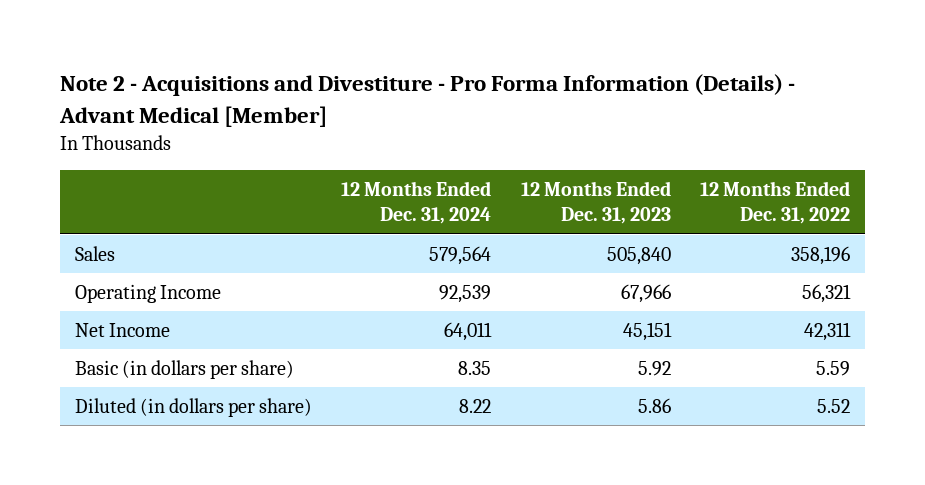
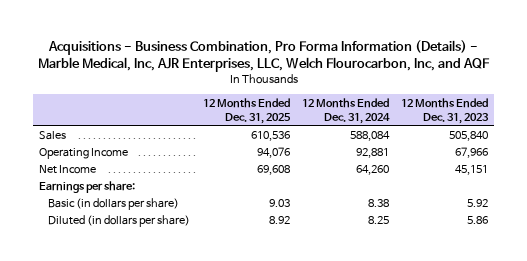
- Note 2 - Acquisitions and Divestiture - Pro Forma Information (Details) - Advant Medical [Member]
+ Acquisitions - Business Combination, Pro Forma Information (Details) - Marble Medical, Inc, AJR Enterprises, LLC, Welch Flourocarbon, Inc, and AQF
- | 12 Months Ended Dec. 31, 2024 | 12 Months Ended Dec. 31, 2023 | 12 Months Ended Dec. 31, 2022
+ | 12 Months Ended Dec. 31, 2025 | 12 Months Ended Dec. 31, 2024 | 12 Months Ended Dec. 31, 2023
- Sales | 579,564 | 505,840 | 358,196
- Operating Income | 92,539 | 67,966 | 56,321
- Net Income | 64,011 | 45,151 | 42,311
- Basic (in dollars per share) | 8.35 | 5.92 | 5.59
- Diluted (in dollars per share) | 8.22 | 5.86 | 5.52
+ Sales | 610,536 | 588,084 | 505,840
+ Operating Income | 94,076 | 92,881 | 67,966
+ Net Income | 69,608 | 64,260 | 45,151
+ Earnings per share:
+ Basic (in dollars per share) | 9.03 | 8.38 | 5.92
+ Diluted (in dollars per share) | 8.92 | 8.25 | 5.86

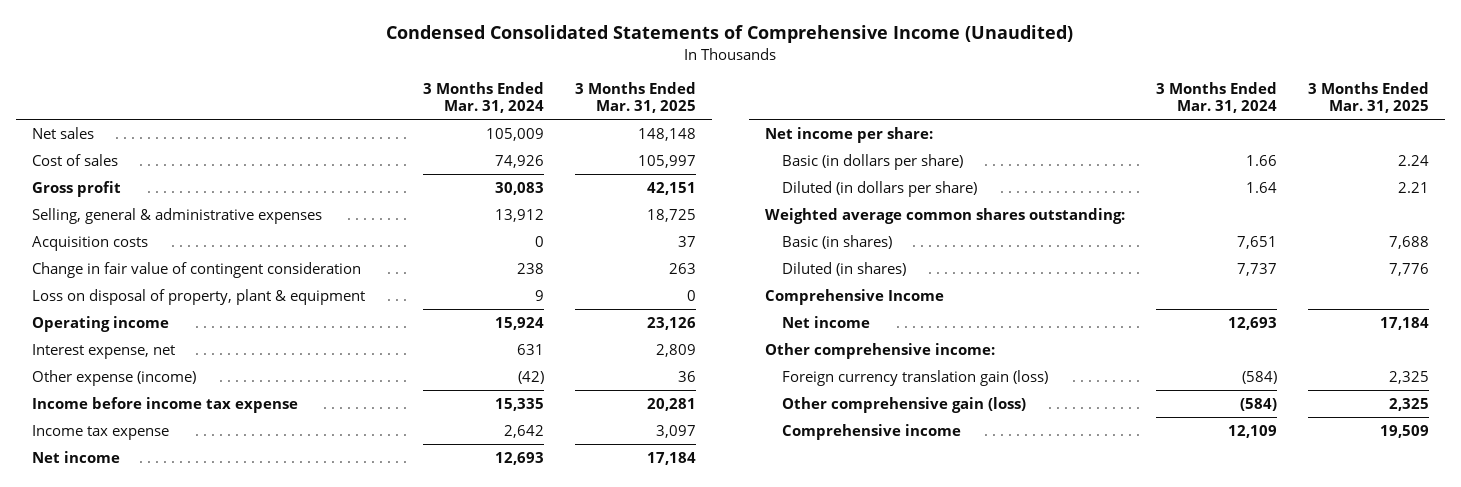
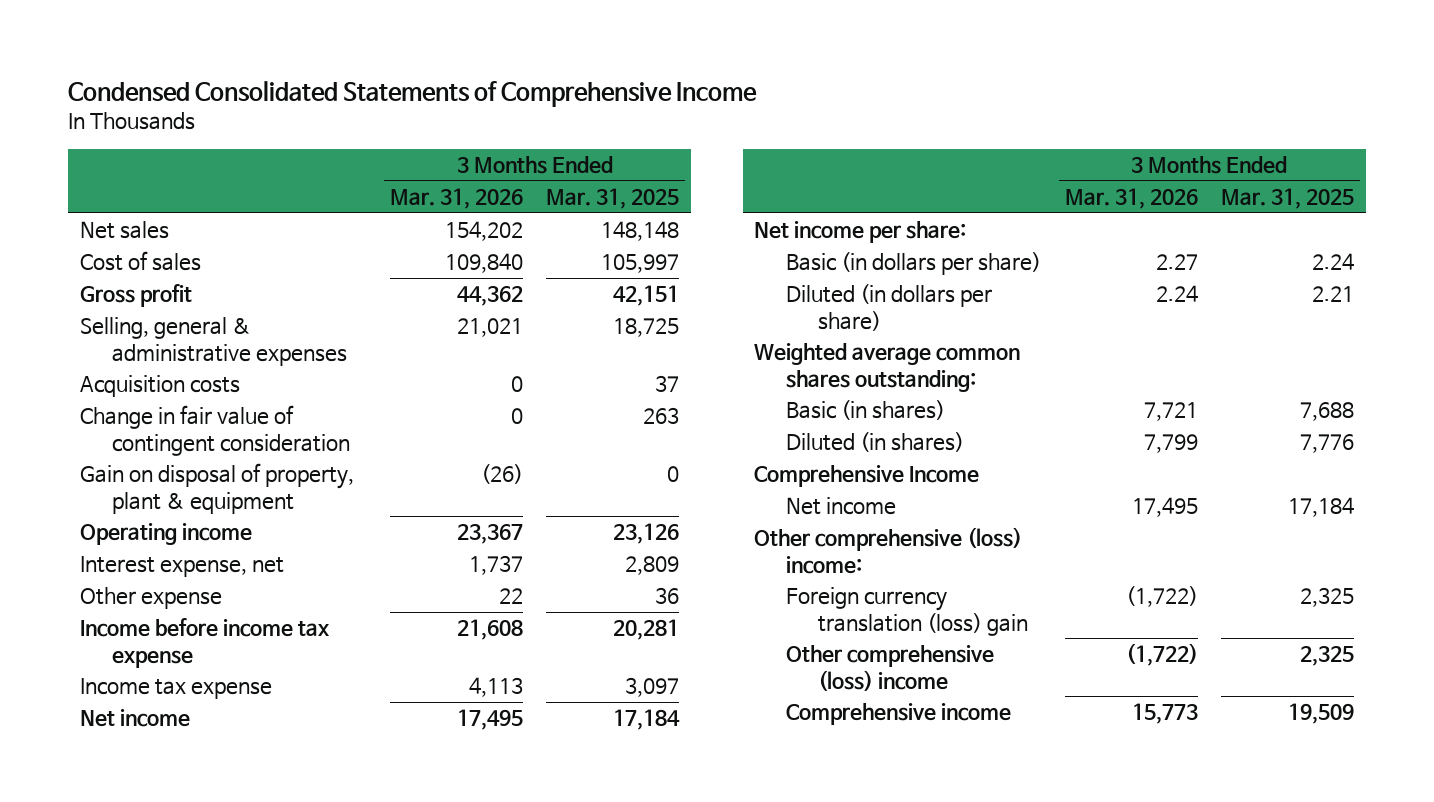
- Condensed Consolidated Statements of Comprehensive Income (Unaudited)
+ Condensed Consolidated Statements of Comprehensive Income
- | 3 Months Ended Mar. 31, 2024 | 3 Months Ended Mar. 31, 2025
+ | 3 Months Ended Mar. 31, 2026 | 3 Months Ended Mar. 31, 2025
- Loss on disposal of property, plant & equipment | 9 | 0
+ Gain on disposal of property, plant & equipment | (26) | 0
- Other expense (income) | (42) | 36
+ Other expense | 22 | 36
- Other comprehensive income:
- Foreign currency translation gain (loss) | (584) | 2,325
- Other comprehensive gain (loss) | (584) | 2,325
+ Other comprehensive (loss) income:
+ Foreign currency translation (loss) gain | (1,722) | 2,325
+ Other comprehensive (loss) income | (1,722) | 2,325

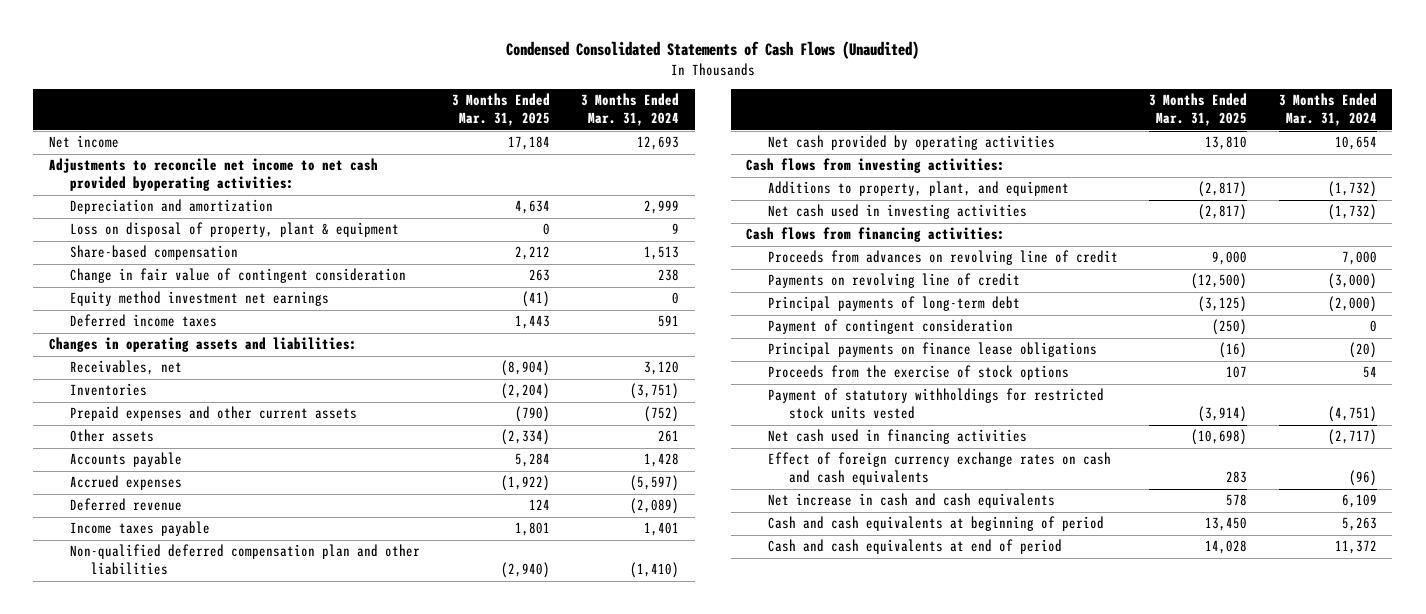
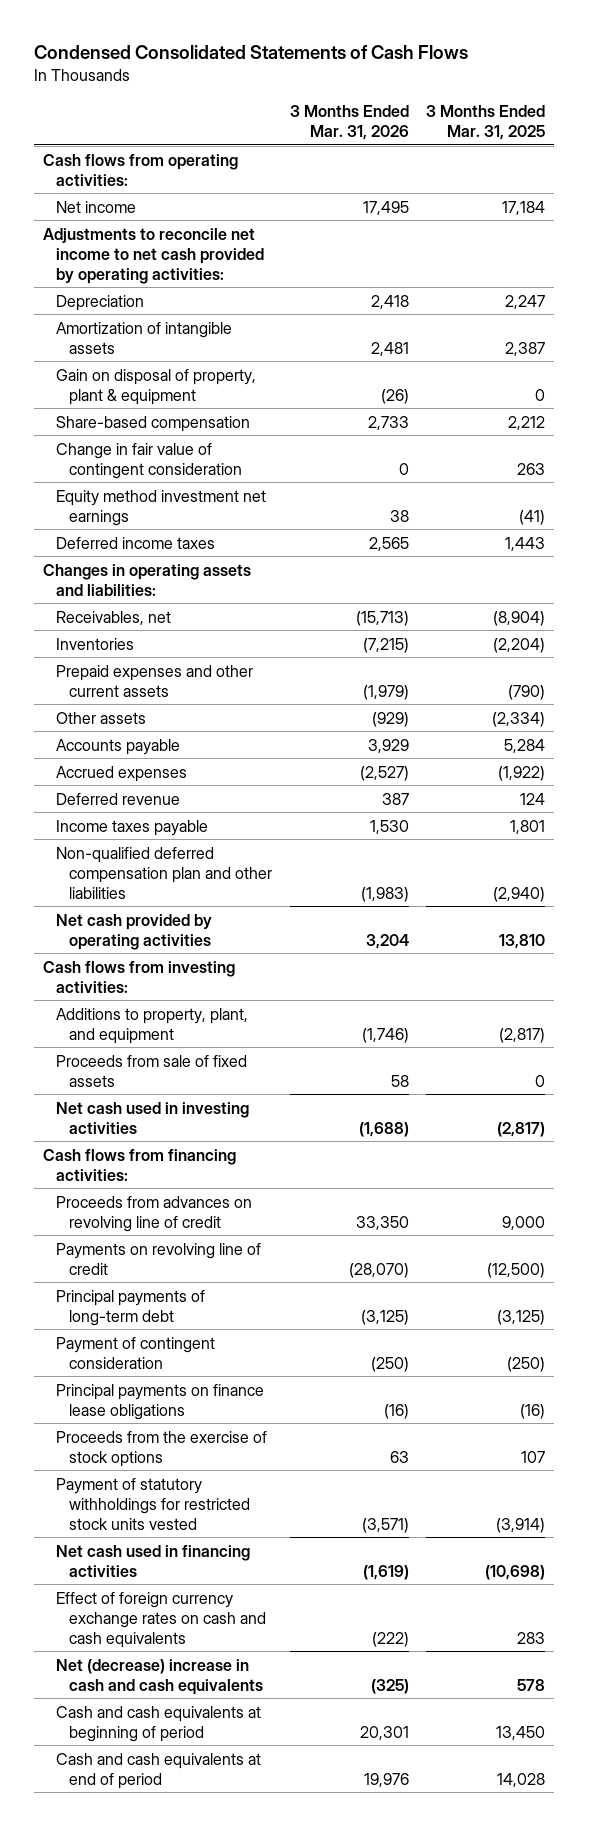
- Condensed Consolidated Statements of Cash Flows (Unaudited)
+ Condensed Consolidated Statements of Cash Flows
- | 3 Months Ended Mar. 31, 2025 | 3 Months Ended Mar. 31, 2024
+ | 3 Months Ended Mar. 31, 2026 | 3 Months Ended Mar. 31, 2025
+ Cash flows from operating activities:
- Adjustments to reconcile net income to net cash provided byoperating activities:
- Depreciation and amortization | 4,634 | 2,999
- Loss on disposal of property, plant & equipment | 0 | 9
+ Adjustments to reconcile net income to net cash provided by operating activities:
+ Depreciation | 2,418 | 2,247
+ Amortization of intangible assets | 2,481 | 2,387
+ Gain on disposal of property, plant & equipment | (26) | 0
+ Proceeds from sale of fixed assets | 58 | 0
- Net increase in cash and cash equivalents | 578 | 6,109
+ Net (decrease) increase in cash and cash equivalents | (325) | 578

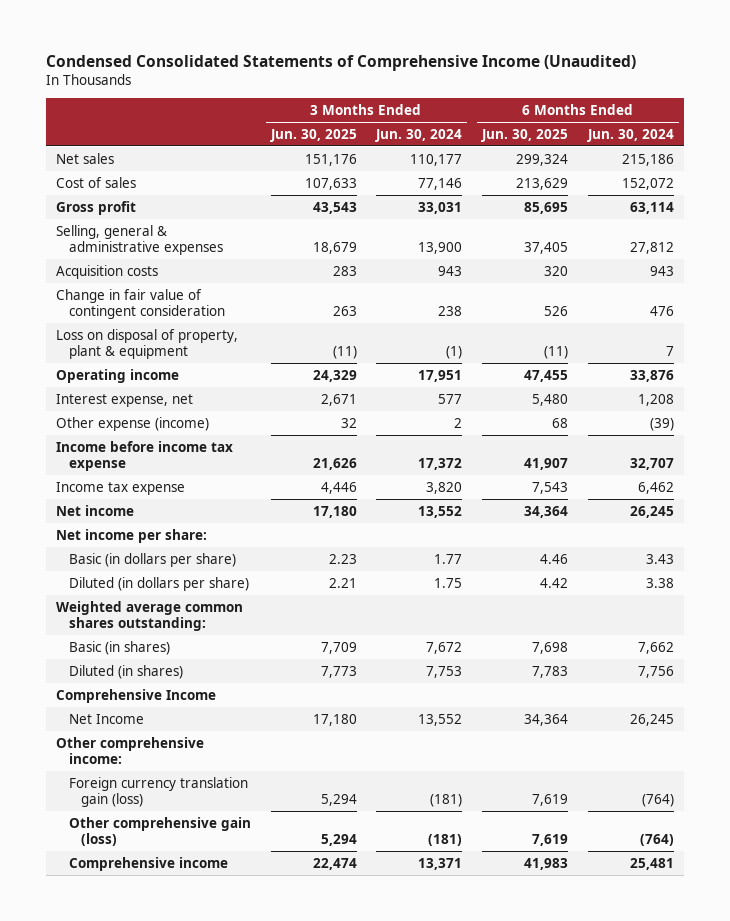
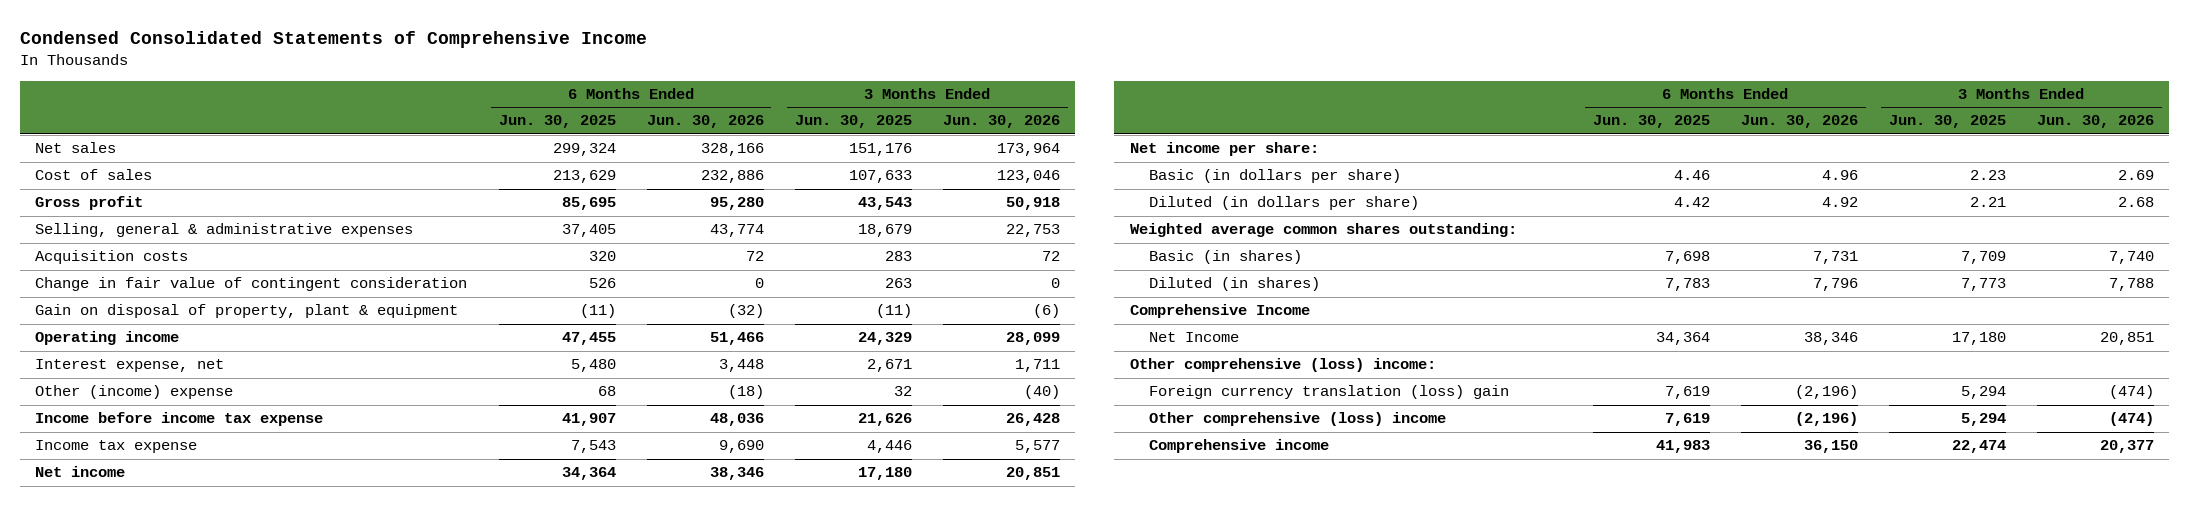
- Condensed Consolidated Statements of Comprehensive Income (Unaudited)
+ Condensed Consolidated Statements of Comprehensive Income
- | 3 Months Ended Jun. 30, 2025 | 3 Months Ended Jun. 30, 2024 | 6 Months Ended Jun. 30, 2025 | 6 Months Ended Jun. 30, 2024
+ | 6 Months Ended Jun. 30, 2025 | 6 Months Ended Jun. 30, 2026 | 3 Months Ended Jun. 30, 2025 | 3 Months Ended Jun. 30, 2026
- Loss on disposal of property, plant & equipment | (11) | (1) | (11) | 7
+ Gain on disposal of property, plant & equipment | (11) | (32) | (11) | (6)
- Other expense (income) | 32 | 2 | 68 | (39)
+ Other (income) expense | 68 | (18) | 32 | (40)
- Other comprehensive income:
- Foreign currency translation gain (loss) | 5,294 | (181) | 7,619 | (764)
- Other comprehensive gain (loss) | 5,294 | (181) | 7,619 | (764)
+ Other comprehensive (loss) income:
+ Foreign currency translation (loss) gain | 7,619 | (2,196) | 5,294 | (474)
+ Other comprehensive (loss) income | 7,619 | (2,196) | 5,294 | (474)

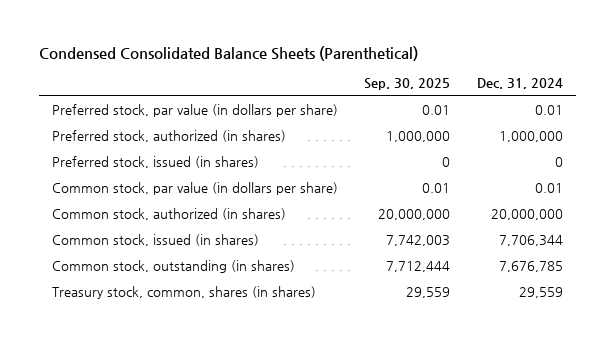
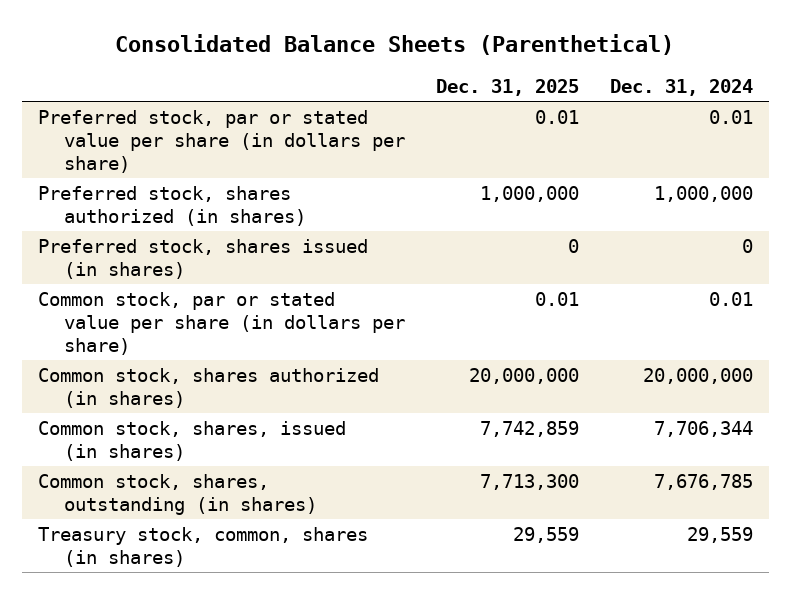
- Condensed Consolidated Balance Sheets (Parenthetical)
+ Consolidated Balance Sheets (Parenthetical)
- | Sep. 30, 2025 | Dec. 31, 2024
+ | Dec. 31, 2025 | Dec. 31, 2024
- Preferred stock, par value (in dollars per share) | 0.01 | 0.01
- Preferred stock, authorized (in shares) | 1,000,000 | 1,000,000
- Preferred stock, issued (in shares) | 0 | 0
- Common stock, par value (in dollars per share) | 0.01 | 0.01
- Common stock, authorized (in shares) | 20,000,000 | 20,000,000
- Common stock, issued (in shares) | 7,742,003 | 7,706,344
- Common stock, outstanding (in shares) | 7,712,444 | 7,676,785
+ Preferred stock, par or stated value per share (in dollars per share) | 0.01 | 0.01
+ Preferred stock, shares authorized (in shares) | 1,000,000 | 1,000,000
+ Preferred stock, shares issued (in shares) | 0 | 0
+ Common stock, par or stated value per share (in dollars per share) | 0.01 | 0.01
+ Common stock, shares authorized (in shares) | 20,000,000 | 20,000,000
+ Common stock, shares, issued (in shares) | 7,742,859 | 7,706,344
+ Common stock, shares, outstanding (in shares) | 7,713,300 | 7,676,785

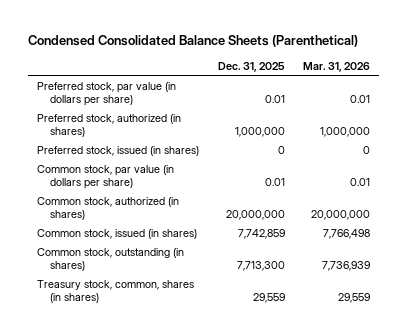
- Consolidated Balance Sheets (Parenthetical)
+ Condensed Consolidated Balance Sheets (Parenthetical)
- | Dec. 31, 2025 | Dec. 31, 2024
+ | Dec. 31, 2025 | Mar. 31, 2026
- Preferred stock, par or stated value per share (in dollars per share) | 0.01 | 0.01
- Preferred stock, shares authorized (in shares) | 1,000,000 | 1,000,000
- Preferred stock, shares issued (in shares) | 0 | 0
- Common stock, par or stated value per share (in dollars per share) | 0.01 | 0.01
- Common stock, shares authorized (in shares) | 20,000,000 | 20,000,000
- Common stock, shares, issued (in shares) | 7,742,859 | 7,706,344
- Common stock, shares, outstanding (in shares) | 7,713,300 | 7,676,785
+ Preferred stock, par value (in dollars per share) | 0.01 | 0.01
+ Preferred stock, authorized (in shares) | 1,000,000 | 1,000,000
+ Preferred stock, issued (in shares) | 0 | 0
+ Common stock, par value (in dollars per share) | 0.01 | 0.01
+ Common stock, authorized (in shares) | 20,000,000 | 20,000,000
+ Common stock, issued (in shares) | 7,742,859 | 7,766,498
+ Common stock, outstanding (in shares) | 7,713,300 | 7,736,939

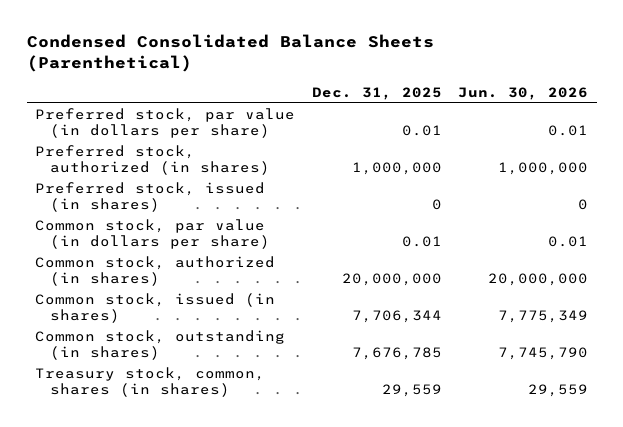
- | Dec. 31, 2025 | Mar. 31, 2026
+ | Dec. 31, 2025 | Jun. 30, 2026
- Common stock, issued (in shares) | 7,742,859 | 7,766,498
- Common stock, outstanding (in shares) | 7,713,300 | 7,736,939
+ Common stock, issued (in shares) | 7,706,344 | 7,775,349
+ Common stock, outstanding (in shares) | 7,676,785 | 7,745,790

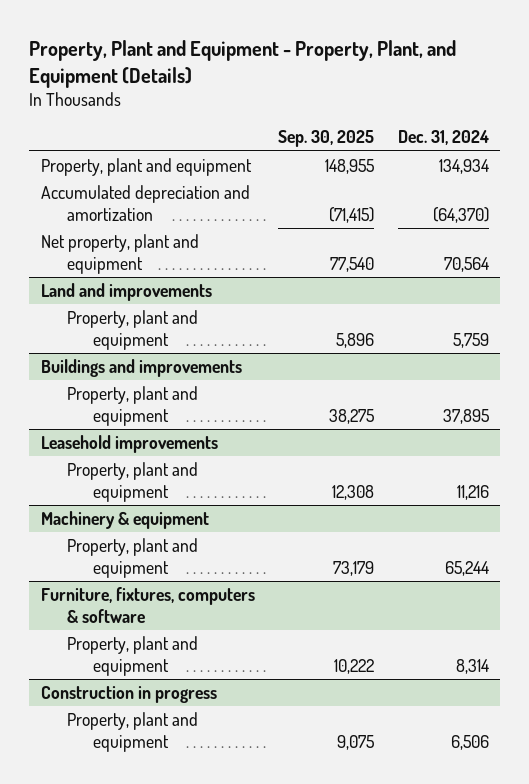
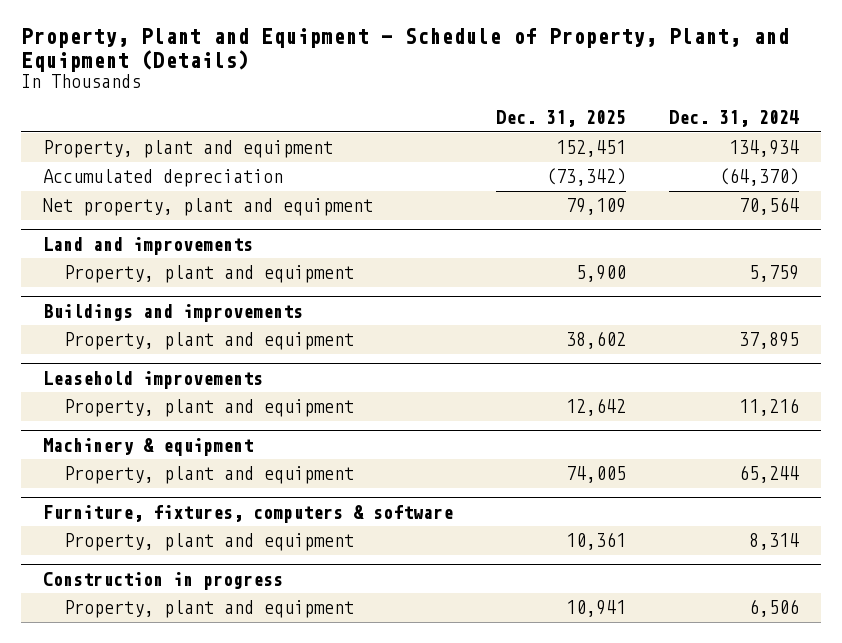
- Property, Plant and Equipment - Property, Plant, and Equipment (Details)
+ Property, Plant and Equipment - Schedule of Property, Plant, and Equipment (Details)
- | Sep. 30, 2025 | Dec. 31, 2024
+ | Dec. 31, 2025 | Dec. 31, 2024
- Accumulated depreciation and amortization | (71,415) | (64,370)
+ Accumulated depreciation | (73,342) | (64,370)

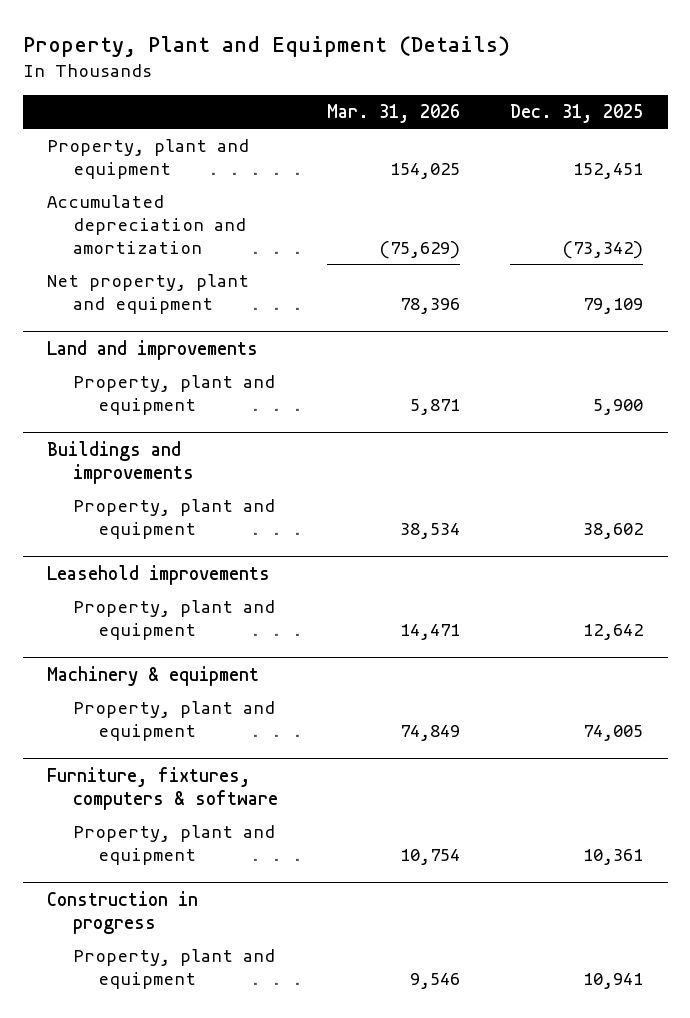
- Property, Plant and Equipment - Schedule of Property, Plant, and Equipment (Details)
+ Property, Plant and Equipment (Details)
- | Dec. 31, 2025 | Dec. 31, 2024
+ | Mar. 31, 2026 | Dec. 31, 2025
- Accumulated depreciation | (73,342) | (64,370)
+ Accumulated depreciation and amortization | (75,629) | (73,342)

